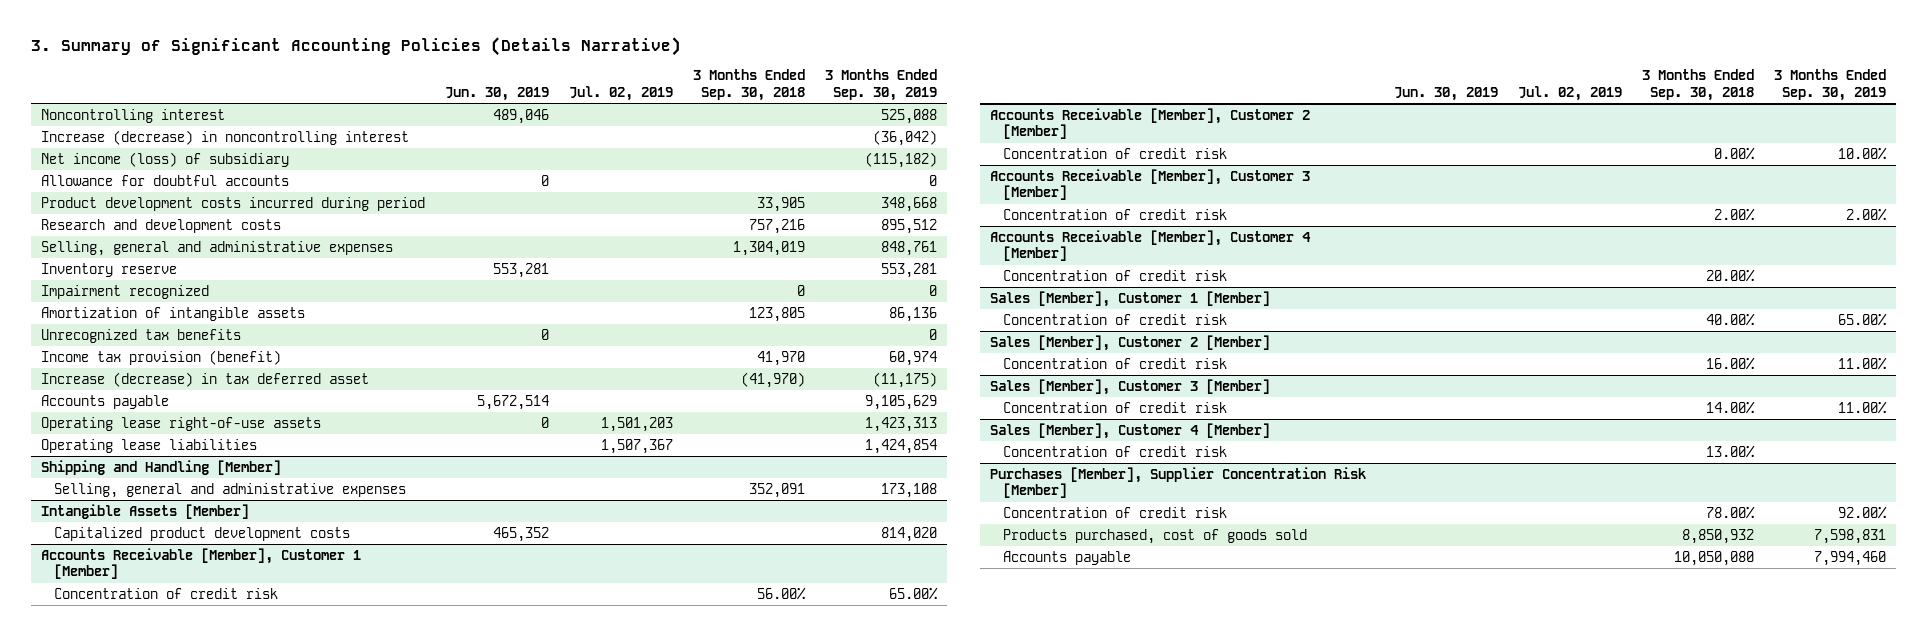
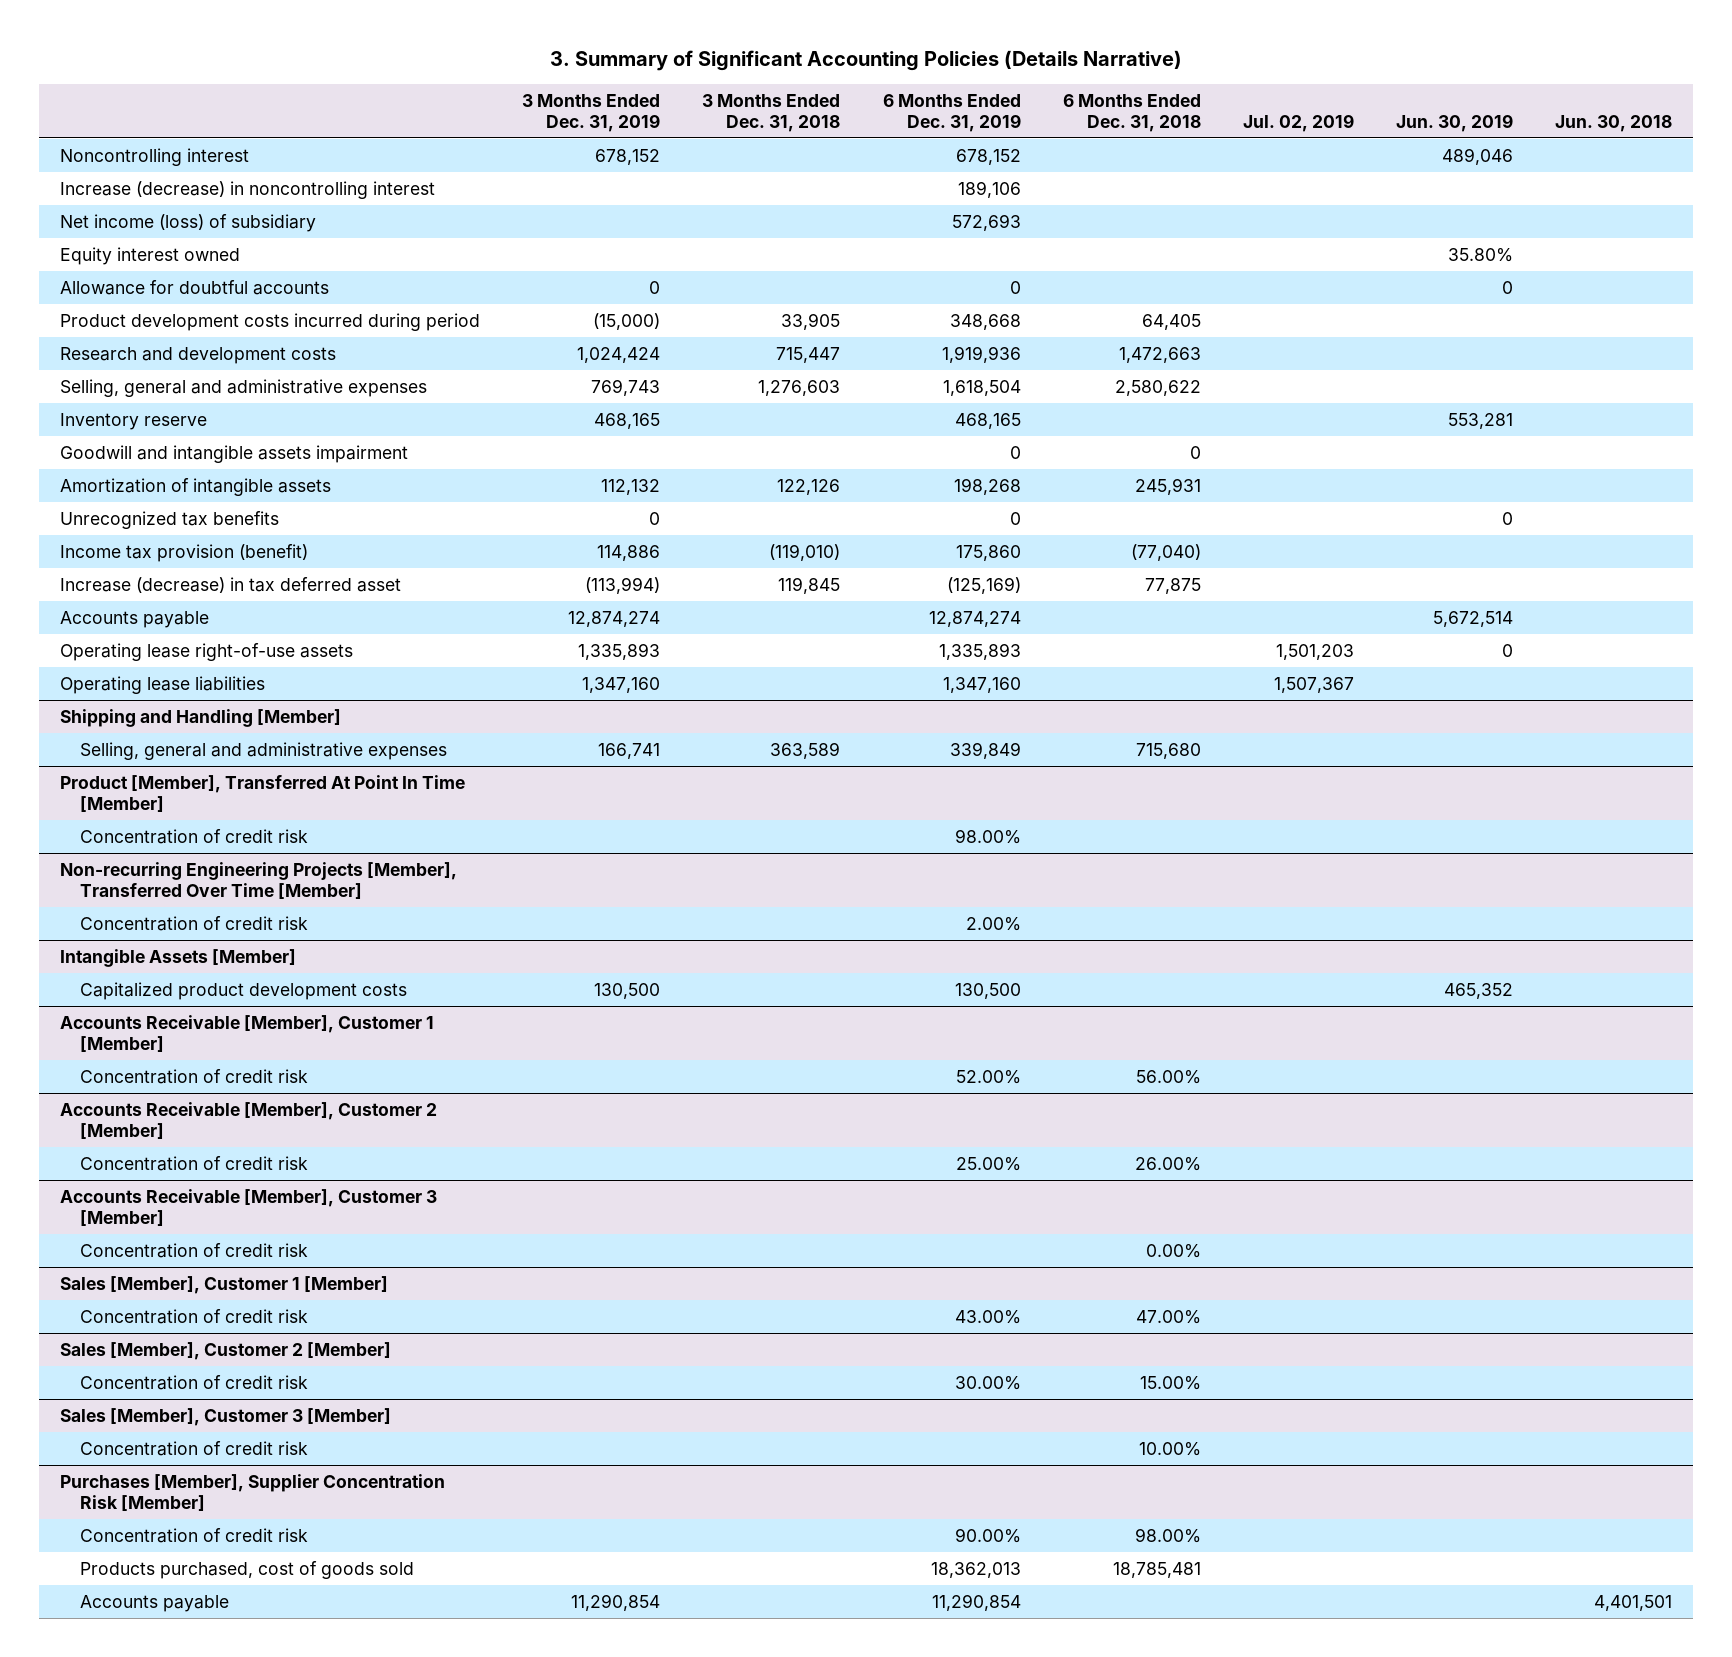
- | Jun. 30, 2019 | Jul. 02, 2019 | 3 Months Ended Sep. 30, 2018 | 3 Months Ended Sep. 30, 2019
+ | 3 Months Ended Dec. 31, 2019 | 3 Months Ended Dec. 31, 2018 | 6 Months Ended Dec. 31, 2019 | 6 Months Ended Dec. 31, 2018 | Jul. 02, 2019 | Jun. 30, 2019 | Jun. 30, 2018
+ Equity interest owned | | | | | | 35.80% |
- Impairment recognized | | | 0 | 0
+ Goodwill and intangible assets impairment | | | 0 | 0 | | |
+ Product [Member], Transferred At Point In Time [Member]
+ Concentration of credit risk | | | 98.00% | | | |
+ Non-recurring Engineering Projects [Member], Transferred Over Time [Member]
+ Concentration of credit risk | | | 2.00% | | | |
- Accounts Receivable [Member], Customer 4 [Member]
- Concentration of credit risk | | | 20.00% |
- Sales [Member], Customer 4 [Member]
- Concentration of credit risk | | | 13.00% |

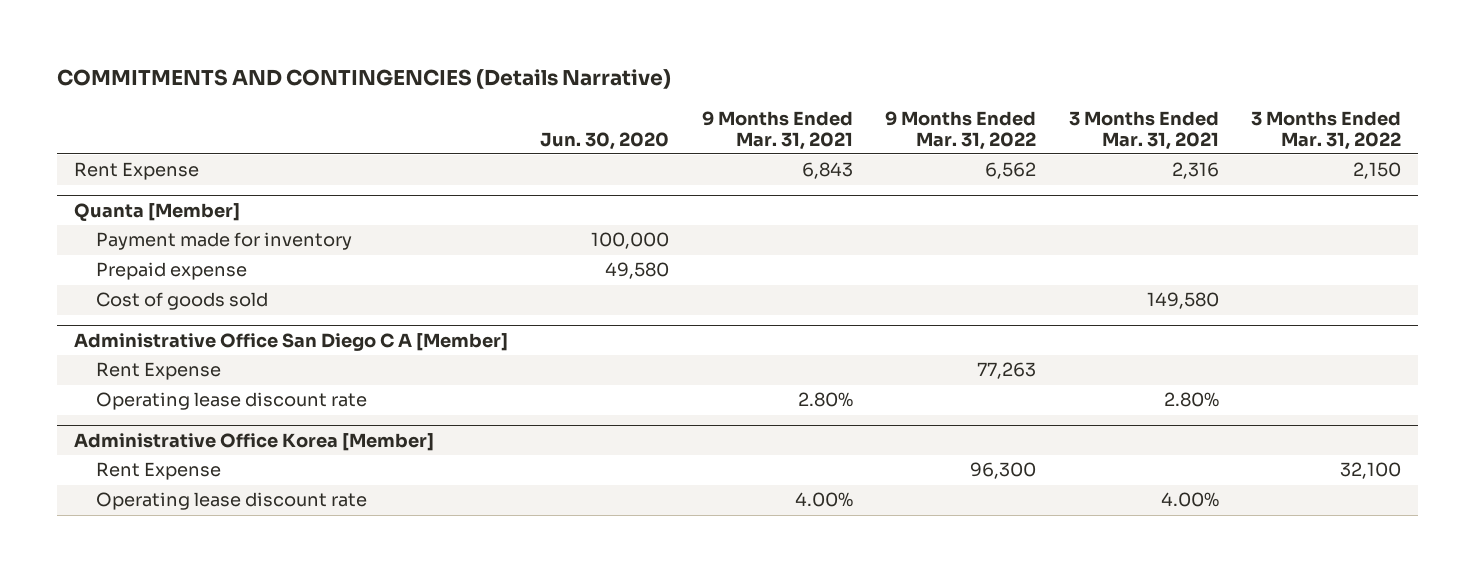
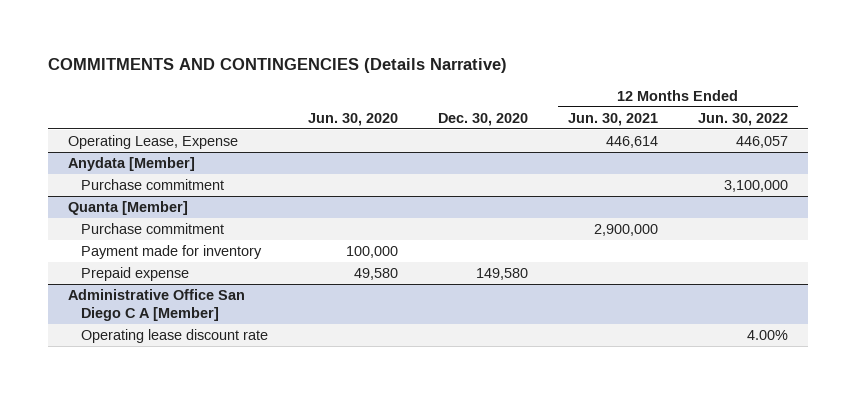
- | Jun. 30, 2020 | 9 Months Ended Mar. 31, 2021 | 9 Months Ended Mar. 31, 2022 | 3 Months Ended Mar. 31, 2021 | 3 Months Ended Mar. 31, 2022
+ | Jun. 30, 2020 | Dec. 30, 2020 | 12 Months Ended Jun. 30, 2021 | 12 Months Ended Jun. 30, 2022
- Rent Expense | | 6,843 | 6,562 | 2,316 | 2,150
+ Operating Lease, Expense | | | 446,614 | 446,057
+ Anydata [Member]
+ Purchase commitment | | | | 3,100,000
@ Quanta [Member]
+ Purchase commitment | | | 2,900,000 |
- Cost of goods sold | | | | 149,580 |
@ Administrative Office San Diego C A [Member]
- Rent Expense | | | 77,263 | |
- Administrative Office Korea [Member]
- Rent Expense | | | 96,300 | | 32,100
- Operating lease discount rate | | 4.00% | | 4.00% |

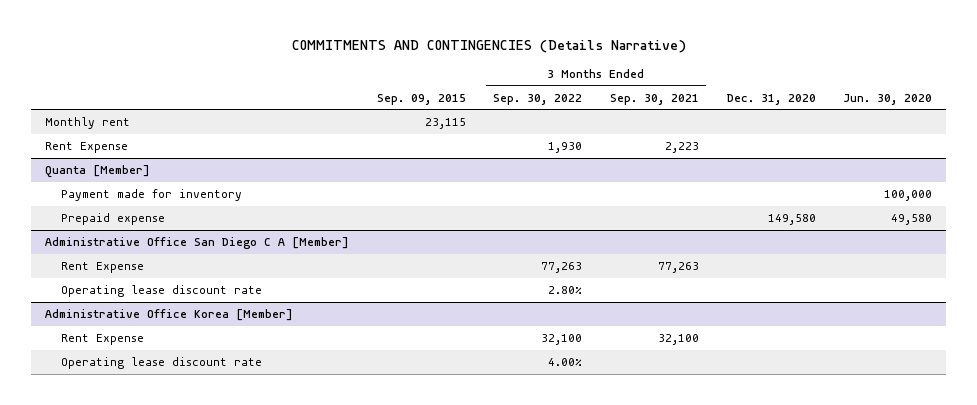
- | Jun. 30, 2020 | Dec. 30, 2020 | 12 Months Ended Jun. 30, 2021 | 12 Months Ended Jun. 30, 2022
+ | Sep. 09, 2015 | 3 Months Ended Sep. 30, 2022 | 3 Months Ended Sep. 30, 2021 | Dec. 31, 2020 | Jun. 30, 2020
- Operating Lease, Expense | | | 446,614 | 446,057
- Anydata [Member]
- Purchase commitment | | | | 3,100,000
+ Monthly rent | 23,115 | | | |
+ Rent Expense | | 1,930 | 2,223 | |
@ Quanta [Member]
- Purchase commitment | | | 2,900,000 |
@ Administrative Office San Diego C A [Member]
+ Rent Expense | | 77,263 | 77,263 | |
+ Administrative Office Korea [Member]
+ Rent Expense | | 32,100 | 32,100 | |
+ Operating lease discount rate | | 4.00% | | |

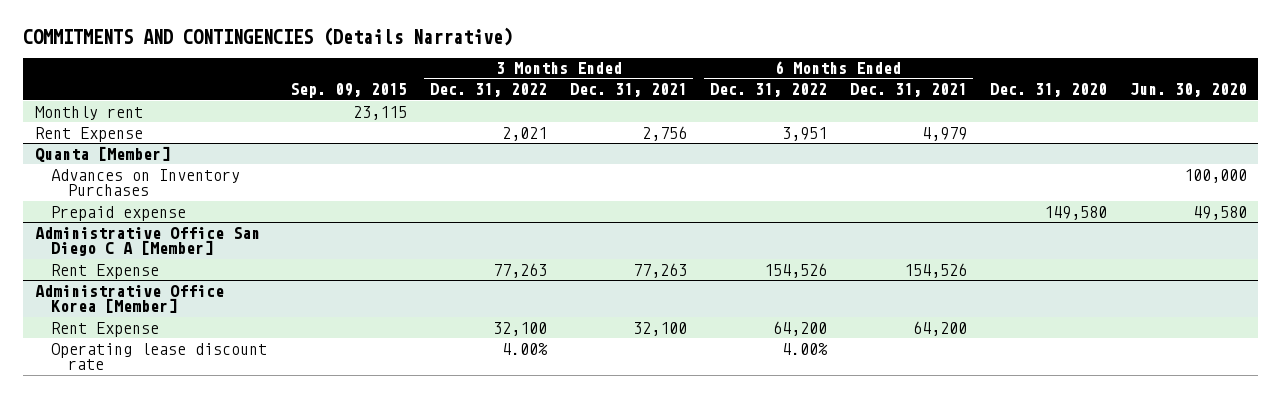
- | Sep. 09, 2015 | 3 Months Ended Sep. 30, 2022 | 3 Months Ended Sep. 30, 2021 | Dec. 31, 2020 | Jun. 30, 2020
+ | Sep. 09, 2015 | 3 Months Ended Dec. 31, 2022 | 3 Months Ended Dec. 31, 2021 | 6 Months Ended Dec. 31, 2022 | 6 Months Ended Dec. 31, 2021 | Dec. 31, 2020 | Jun. 30, 2020
@ Quanta [Member]
- Payment made for inventory | | | | | 100,000
+ Advances on Inventory Purchases | | | | | | | 100,000
@ Administrative Office San Diego C A [Member]
- Operating lease discount rate | | 2.80% | | |

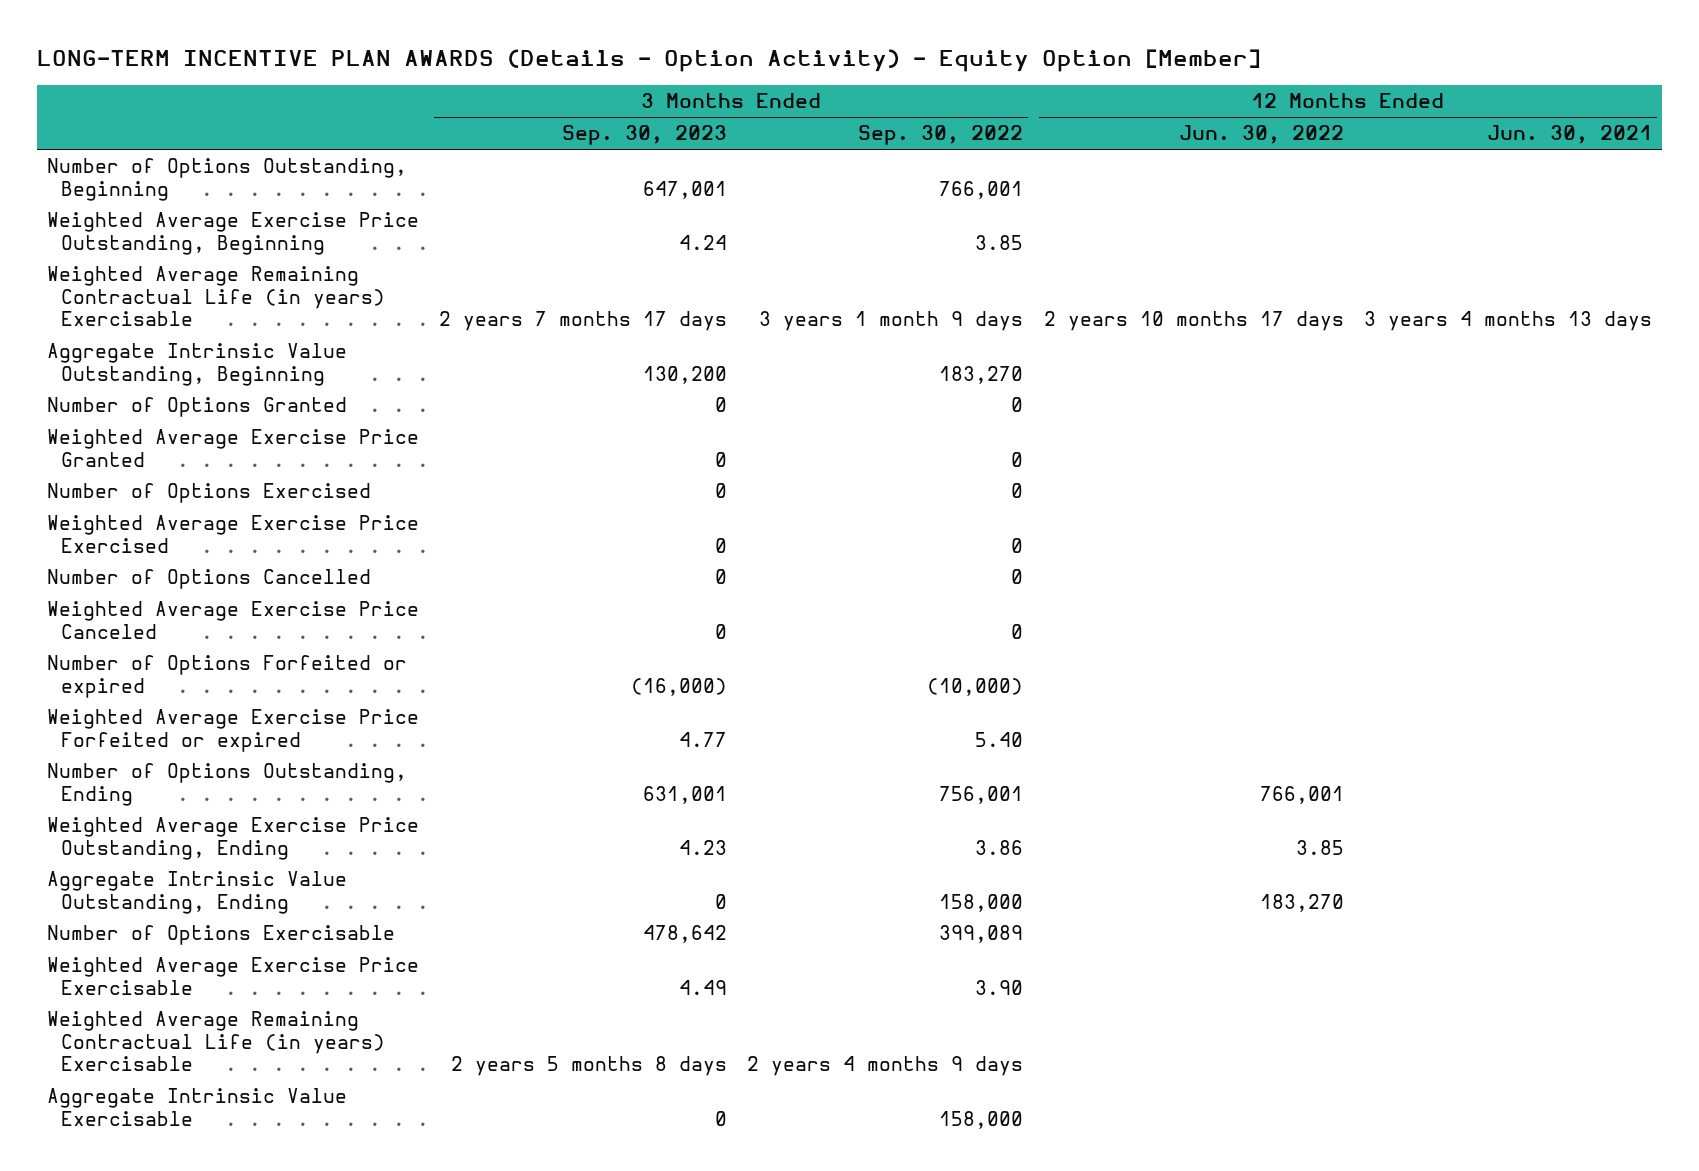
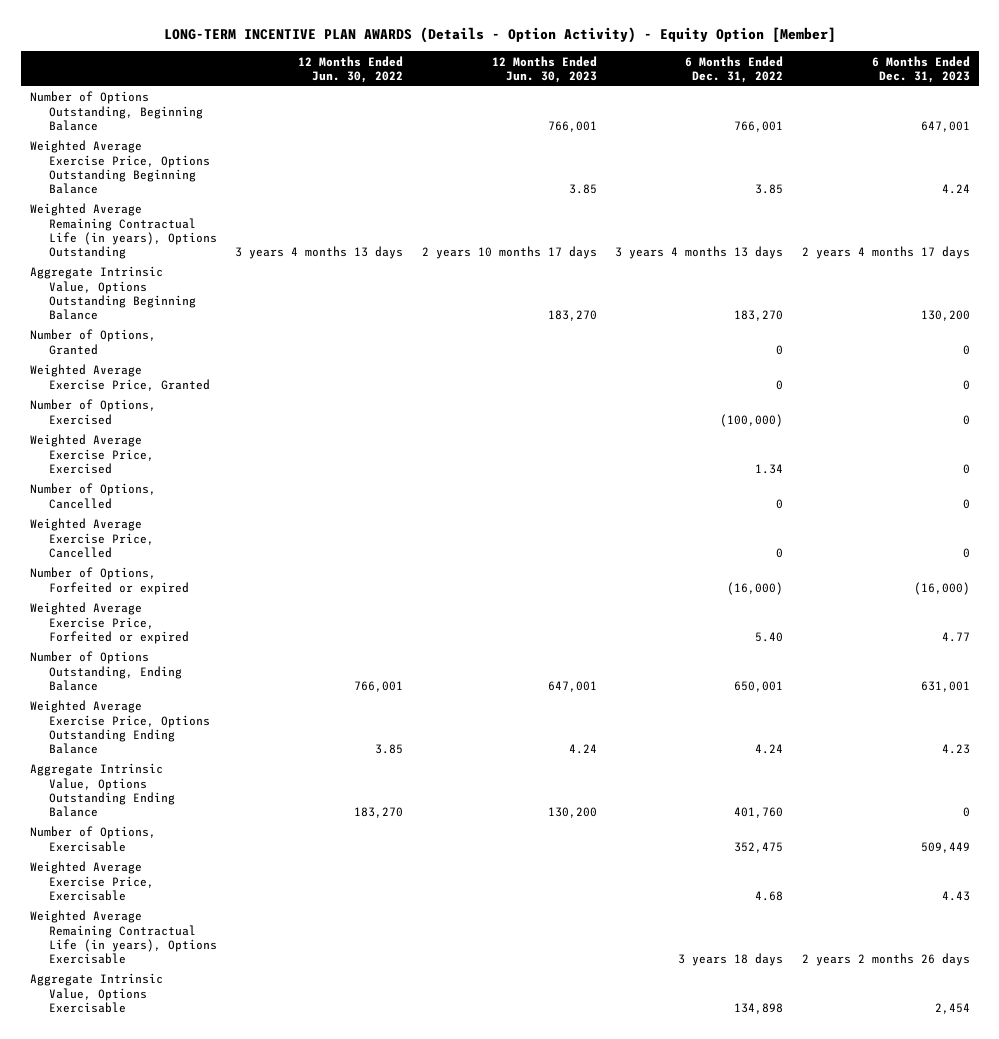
- | 3 Months Ended Sep. 30, 2023 | 3 Months Ended Sep. 30, 2022 | 12 Months Ended Jun. 30, 2022 | 12 Months Ended Jun. 30, 2021
+ | 12 Months Ended Jun. 30, 2022 | 12 Months Ended Jun. 30, 2023 | 6 Months Ended Dec. 31, 2022 | 6 Months Ended Dec. 31, 2023
- Number of Options Outstanding, Beginning | 647,001 | 766,001 | |
- Weighted Average Exercise Price Outstanding, Beginning | 4.24 | 3.85 | |
- Weighted Average Remaining Contractual Life (in years) Exercisable | 2 years 7 months 17 days | 3 years 1 month 9 days | 2 years 10 months 17 days | 3 years 4 months 13 days
- Aggregate Intrinsic Value Outstanding, Beginning | 130,200 | 183,270 | |
- Number of Options Granted | 0 | 0 | |
- Weighted Average Exercise Price Granted | 0 | 0 | |
- Number of Options Exercised | 0 | 0 | |
- Weighted Average Exercise Price Exercised | 0 | 0 | |
- Number of Options Cancelled | 0 | 0 | |
- Weighted Average Exercise Price Canceled | 0 | 0 | |
- Number of Options Forfeited or expired | (16,000) | (10,000) | |
- Weighted Average Exercise Price Forfeited or expired | 4.77 | 5.40 | |
- Number of Options Outstanding, Ending | 631,001 | 756,001 | 766,001 |
- Weighted Average Exercise Price Outstanding, Ending | 4.23 | 3.86 | 3.85 |
- Aggregate Intrinsic Value Outstanding, Ending | 0 | 158,000 | 183,270 |
- Number of Options Exercisable | 478,642 | 399,089 | |
- Weighted Average Exercise Price Exercisable | 4.49 | 3.90 | |
- Weighted Average Remaining Contractual Life (in years) Exercisable | 2 years 5 months 8 days | 2 years 4 months 9 days | |
- Aggregate Intrinsic Value Exercisable | 0 | 158,000 | |
+ Number of Options Outstanding, Beginning Balance | | 766,001 | 766,001 | 647,001
+ Weighted Average Exercise Price, Options Outstanding Beginning Balance | | 3.85 | 3.85 | 4.24
+ Weighted Average Remaining Contractual Life (in years), Options Outstanding | 3 years 4 months 13 days | 2 years 10 months 17 days | 3 years 4 months 13 days | 2 years 4 months 17 days
+ Aggregate Intrinsic Value, Options Outstanding Beginning Balance | | 183,270 | 183,270 | 130,200
+ Number of Options, Granted | | | 0 | 0
+ Weighted Average Exercise Price, Granted | | | 0 | 0
+ Number of Options, Exercised | | | (100,000) | 0
+ Weighted Average Exercise Price, Exercised | | | 1.34 | 0
+ Number of Options, Cancelled | | | 0 | 0
+ Weighted Average Exercise Price, Cancelled | | | 0 | 0
+ Number of Options, Forfeited or expired | | | (16,000) | (16,000)
+ Weighted Average Exercise Price, Forfeited or expired | | | 5.40 | 4.77
+ Number of Options Outstanding, Ending Balance | 766,001 | 647,001 | 650,001 | 631,001
+ Weighted Average Exercise Price, Options Outstanding Ending Balance | 3.85 | 4.24 | 4.24 | 4.23
+ Aggregate Intrinsic Value, Options Outstanding Ending Balance | 183,270 | 130,200 | 401,760 | 0
+ Number of Options, Exercisable | | | 352,475 | 509,449
+ Weighted Average Exercise Price, Exercisable | | | 4.68 | 4.43
+ Weighted Average Remaining Contractual Life (in years), Options Exercisable | | | 3 years 18 days | 2 years 2 months 26 days
+ Aggregate Intrinsic Value, Options Exercisable | | | 134,898 | 2,454

